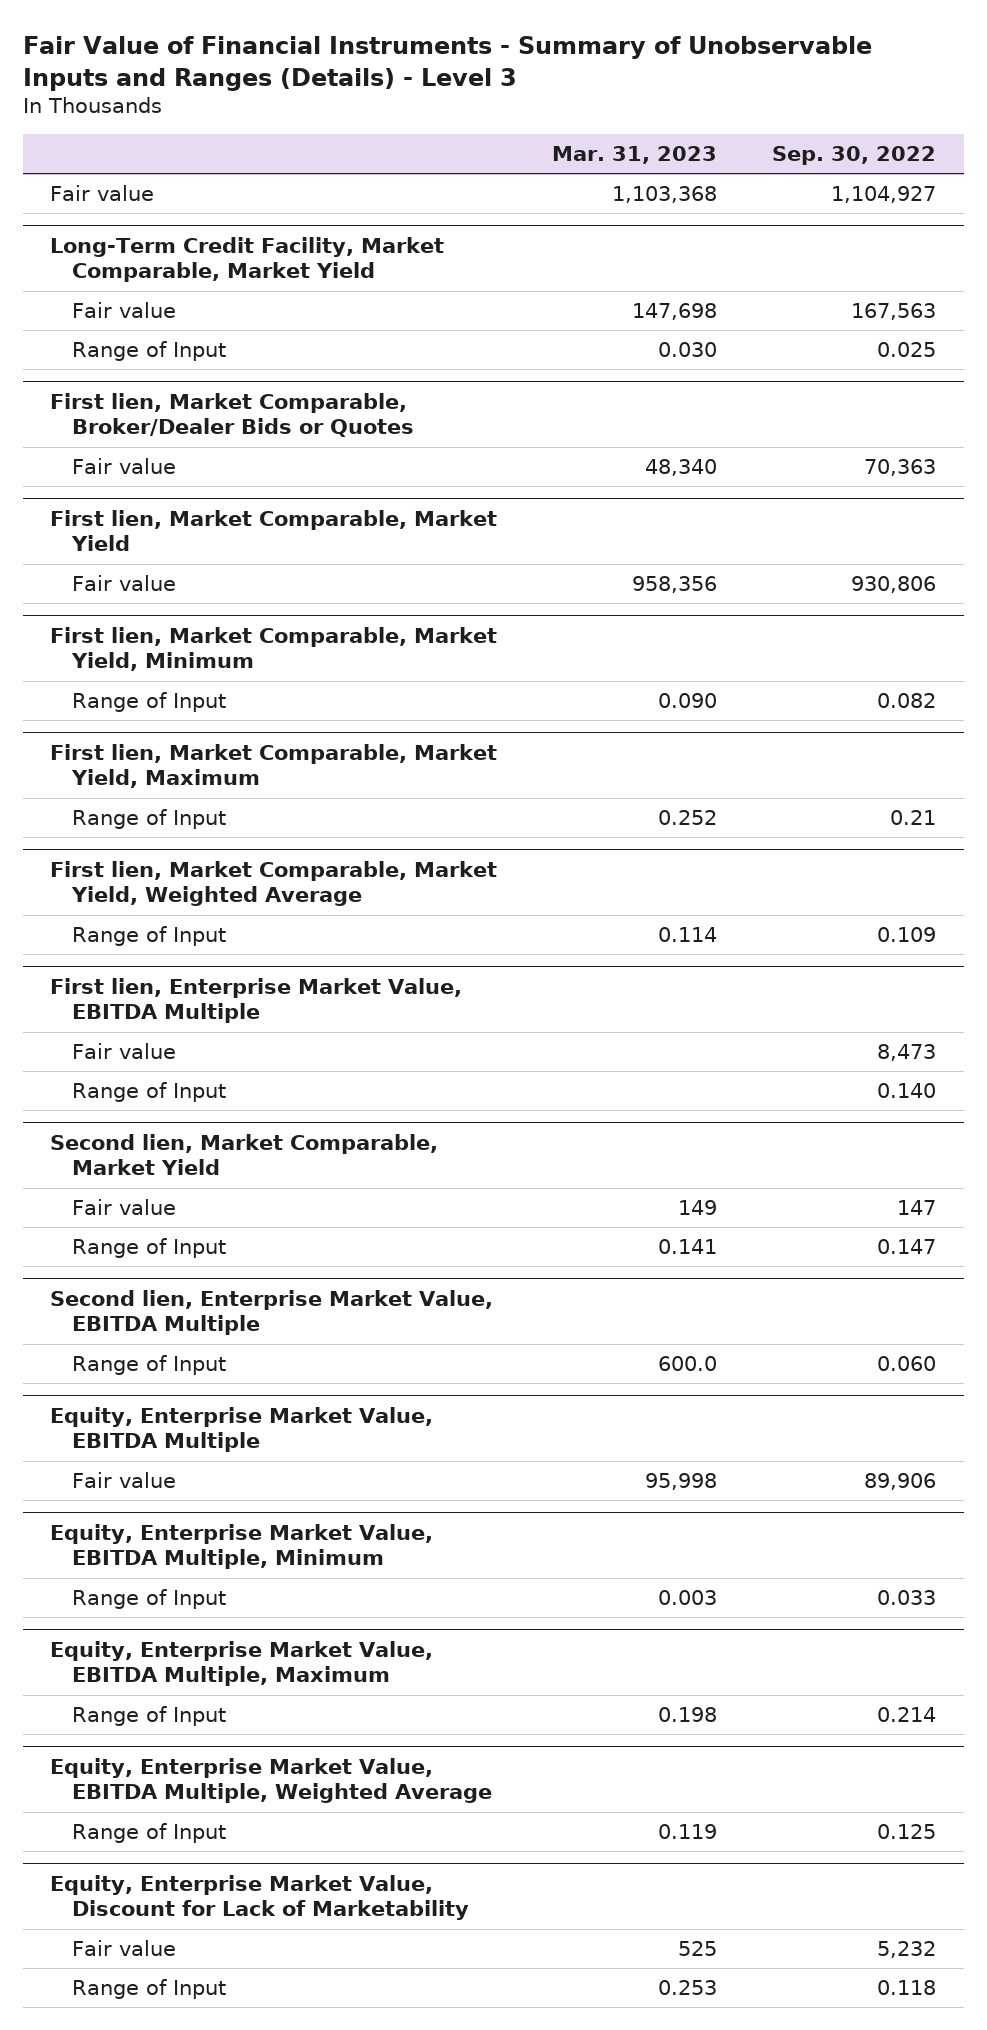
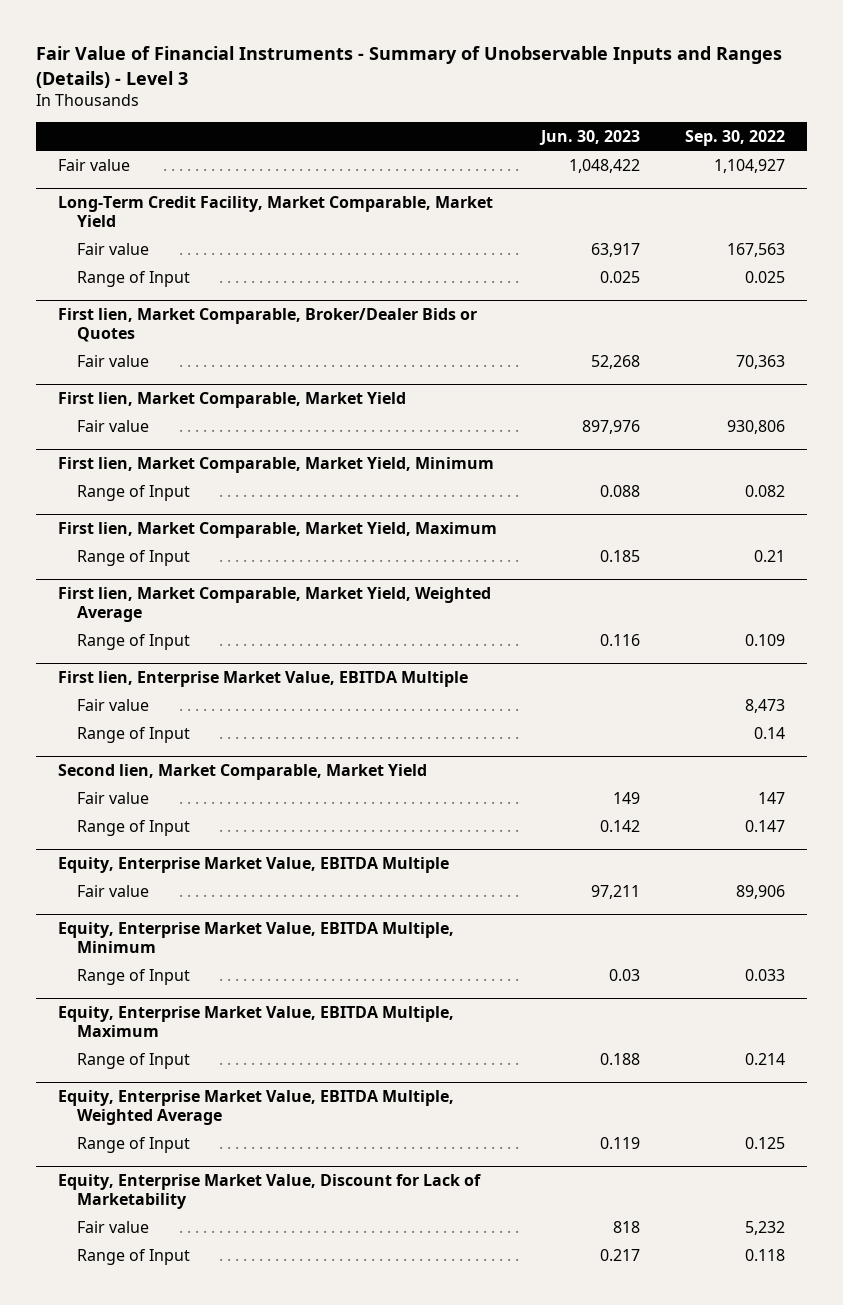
- | Mar. 31, 2023 | Sep. 30, 2022
+ | Jun. 30, 2023 | Sep. 30, 2022
@ First lien, Enterprise Market Value, EBITDA Multiple
- Range of Input | | 0.140
+ Range of Input | | 0.14
- Second lien, Enterprise Market Value, EBITDA Multiple
- Range of Input | 600.0 | 0.060

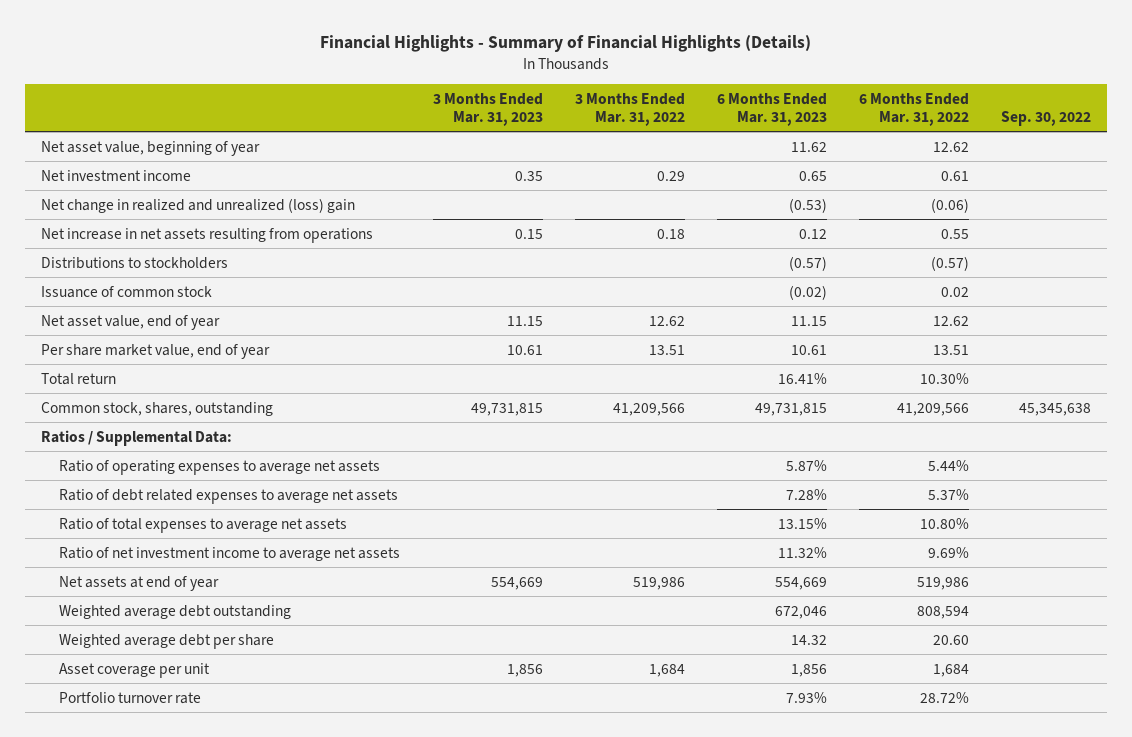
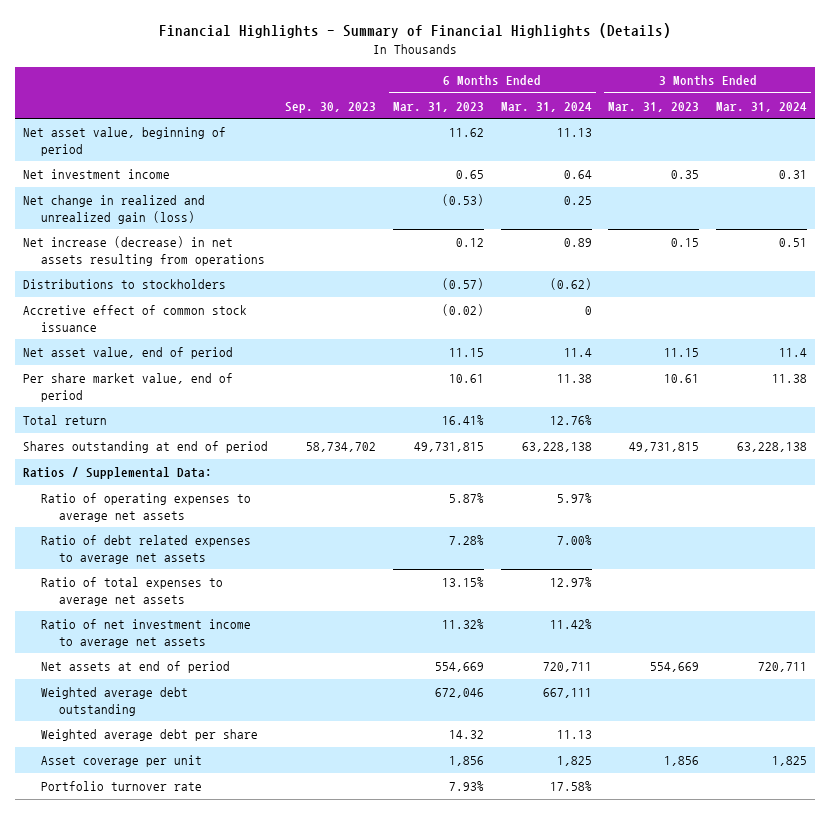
- | 3 Months Ended Mar. 31, 2023 | 3 Months Ended Mar. 31, 2022 | 6 Months Ended Mar. 31, 2023 | 6 Months Ended Mar. 31, 2022 | Sep. 30, 2022
+ | Sep. 30, 2023 | 6 Months Ended Mar. 31, 2023 | 6 Months Ended Mar. 31, 2024 | 3 Months Ended Mar. 31, 2023 | 3 Months Ended Mar. 31, 2024
- Net asset value, beginning of year | | | 11.62 | 12.62 |
+ Net asset value, beginning of period | | 11.62 | 11.13 | |
- Net change in realized and unrealized (loss) gain | | | (0.53) | (0.06) |
- Net increase in net assets resulting from operations | 0.15 | 0.18 | 0.12 | 0.55 |
+ Net change in realized and unrealized gain (loss) | | (0.53) | 0.25 | |
+ Net increase (decrease) in net assets resulting from operations | | 0.12 | 0.89 | 0.15 | 0.51
- Issuance of common stock | | | (0.02) | 0.02 |
- Net asset value, end of year | 11.15 | 12.62 | 11.15 | 12.62 |
- Per share market value, end of year | 10.61 | 13.51 | 10.61 | 13.51 |
+ Accretive effect of common stock issuance | | (0.02) | 0 | |
+ Net asset value, end of period | | 11.15 | 11.4 | 11.15 | 11.4
+ Per share market value, end of period | | 10.61 | 11.38 | 10.61 | 11.38
- Common stock, shares, outstanding | 49,731,815 | 41,209,566 | 49,731,815 | 41,209,566 | 45,345,638
+ Shares outstanding at end of period | 58,734,702 | 49,731,815 | 63,228,138 | 49,731,815 | 63,228,138
- Net assets at end of year | 554,669 | 519,986 | 554,669 | 519,986 |
+ Net assets at end of period | | 554,669 | 720,711 | 554,669 | 720,711

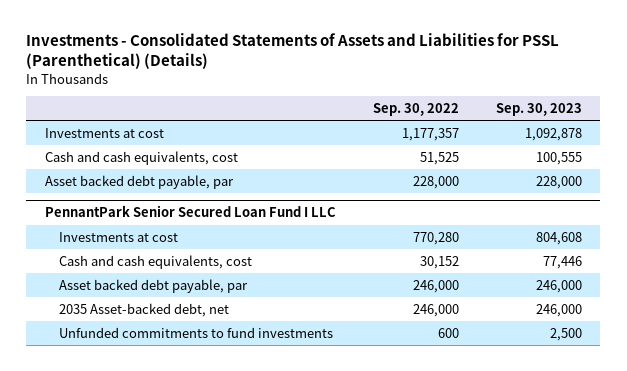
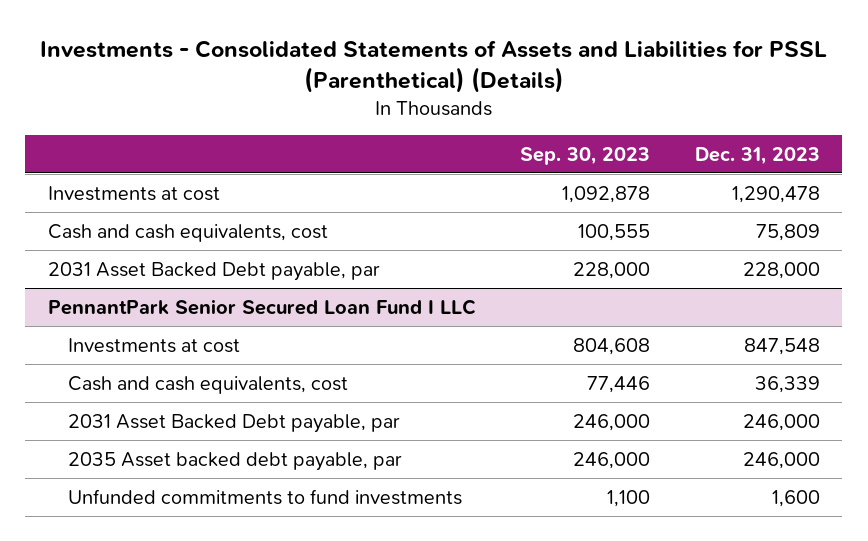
- | Sep. 30, 2022 | Sep. 30, 2023
+ | Sep. 30, 2023 | Dec. 31, 2023
- Asset backed debt payable, par | 228,000 | 228,000
+ 2031 Asset Backed Debt payable, par | 228,000 | 228,000
@ PennantPark Senior Secured Loan Fund I LLC
- Asset backed debt payable, par | 246,000 | 246,000
- 2035 Asset-backed debt, net | 246,000 | 246,000
- Unfunded commitments to fund investments | 600 | 2,500
+ 2031 Asset Backed Debt payable, par | 246,000 | 246,000
+ 2035 Asset backed debt payable, par | 246,000 | 246,000
+ Unfunded commitments to fund investments | 1,100 | 1,600

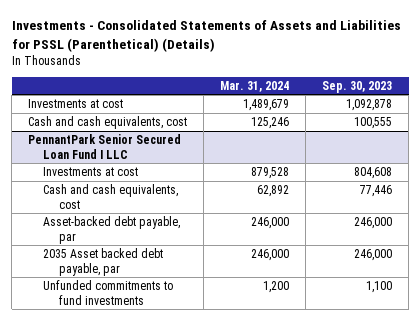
- | Sep. 30, 2023 | Dec. 31, 2023
+ | Mar. 31, 2024 | Sep. 30, 2023
- 2031 Asset Backed Debt payable, par | 228,000 | 228,000
@ PennantPark Senior Secured Loan Fund I LLC
- 2031 Asset Backed Debt payable, par | 246,000 | 246,000
+ Asset-backed debt payable, par | 246,000 | 246,000

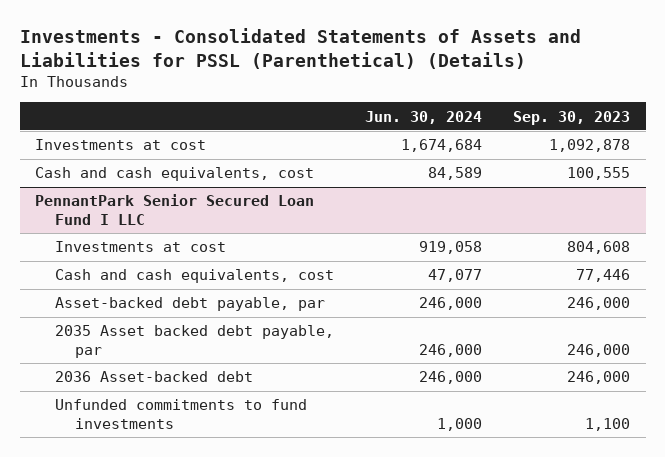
- | Mar. 31, 2024 | Sep. 30, 2023
+ | Jun. 30, 2024 | Sep. 30, 2023
@ PennantPark Senior Secured Loan Fund I LLC
+ 2036 Asset-backed debt | 246,000 | 246,000

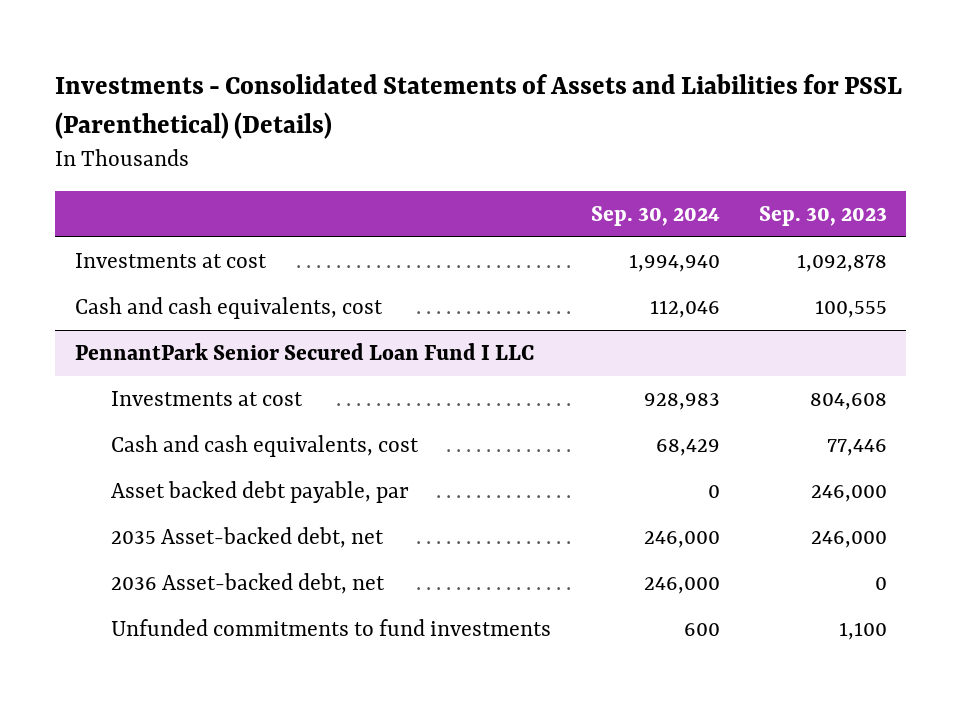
- | Jun. 30, 2024 | Sep. 30, 2023
+ | Sep. 30, 2024 | Sep. 30, 2023
@ PennantPark Senior Secured Loan Fund I LLC
- Asset-backed debt payable, par | 246,000 | 246,000
- 2035 Asset backed debt payable, par | 246,000 | 246,000
- 2036 Asset-backed debt | 246,000 | 246,000
+ Asset backed debt payable, par | 0 | 246,000
+ 2035 Asset-backed debt, net | 246,000 | 246,000
+ 2036 Asset-backed debt, net | 246,000 | 0

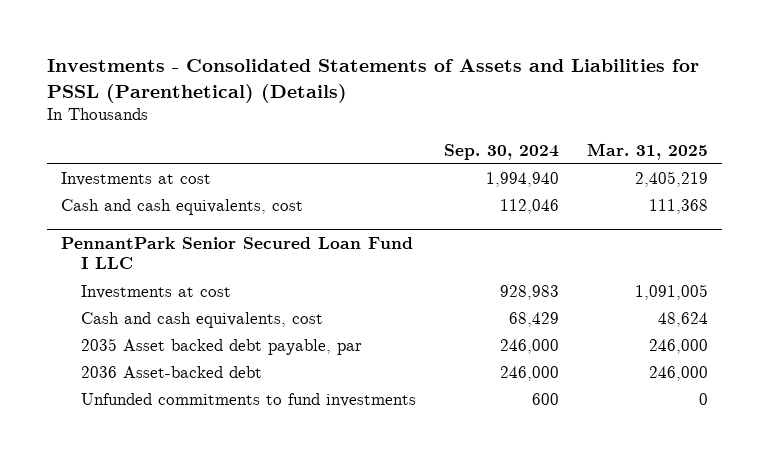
- | Sep. 30, 2024 | Sep. 30, 2023
+ | Sep. 30, 2024 | Mar. 31, 2025
@ PennantPark Senior Secured Loan Fund I LLC
- Asset backed debt payable, par | 0 | 246,000
- 2035 Asset-backed debt, net | 246,000 | 246,000
- 2036 Asset-backed debt, net | 246,000 | 0
+ 2035 Asset backed debt payable, par | 246,000 | 246,000
+ 2036 Asset-backed debt | 246,000 | 246,000

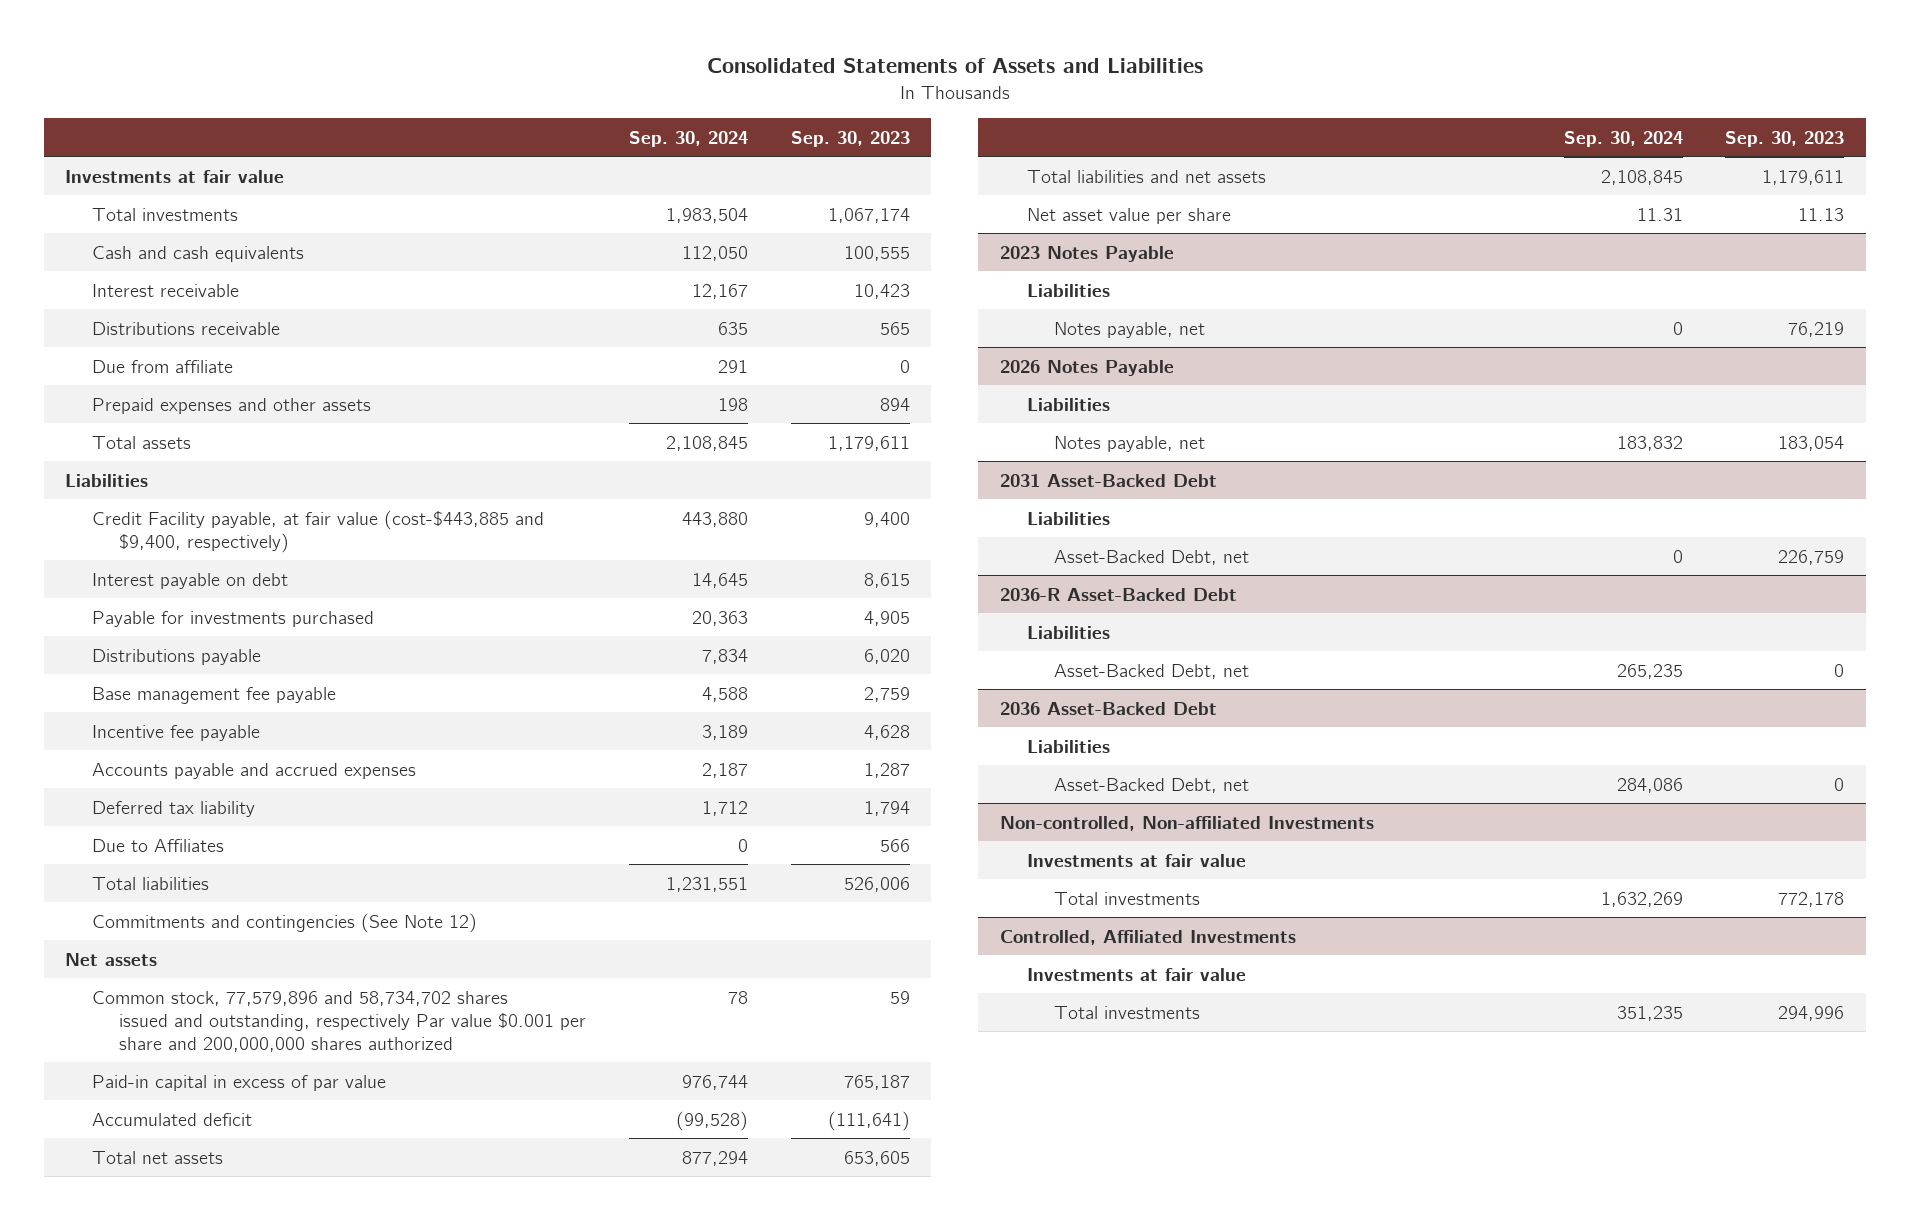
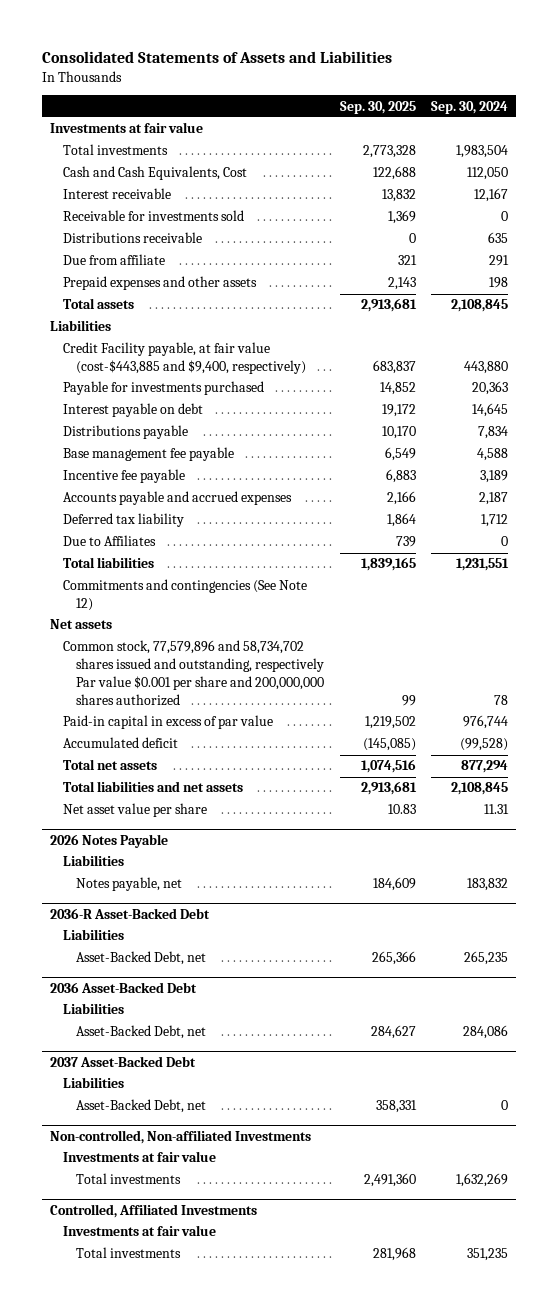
- | Sep. 30, 2024 | Sep. 30, 2023
+ | Sep. 30, 2025 | Sep. 30, 2024
- Cash and cash equivalents | 112,050 | 100,555
+ Cash and Cash Equivalents, Cost | 122,688 | 112,050
+ Receivable for investments sold | 1,369 | 0
moved down: Interest payable on debt | 19,172 | 14,645
- 2023 Notes Payable
- Liabilities
- Notes payable, net | 0 | 76,219
- 2031 Asset-Backed Debt
- Liabilities
- Asset-Backed Debt, net | 0 | 226,759
+ 2037 Asset-Backed Debt
+ Liabilities
+ Asset-Backed Debt, net | 358,331 | 0

